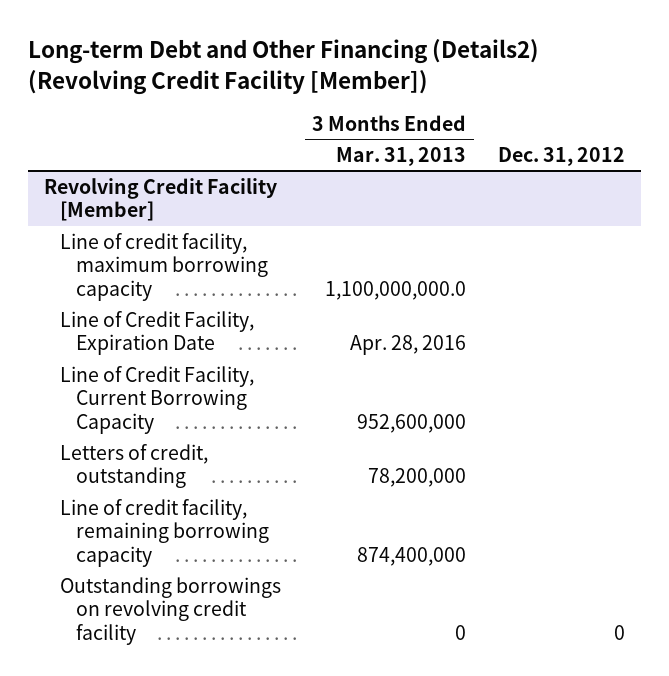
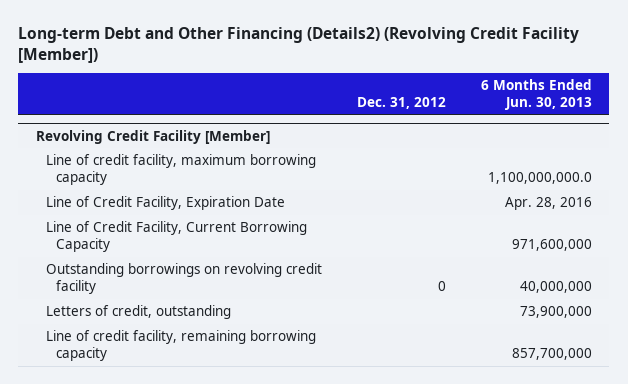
- | 3 Months Ended Mar. 31, 2013 | Dec. 31, 2012
+ | Dec. 31, 2012 | 6 Months Ended Jun. 30, 2013
@ Revolving Credit Facility [Member]
moved up: Outstanding borrowings on revolving credit facility | 0 | 40,000,000

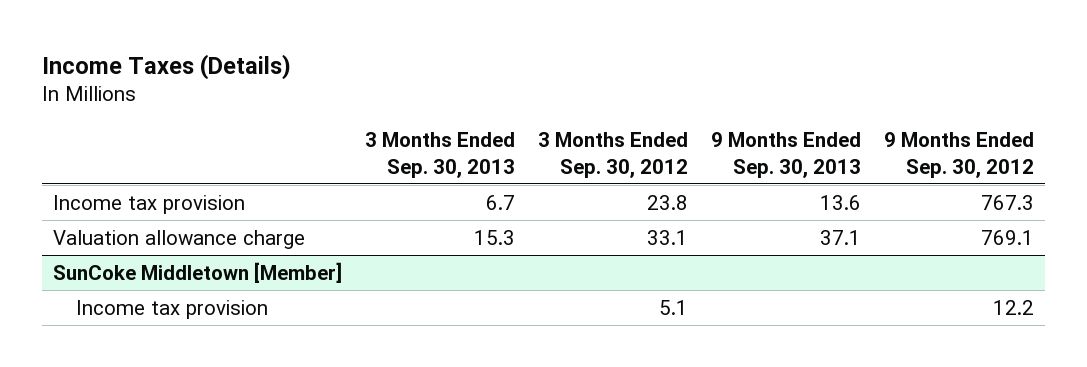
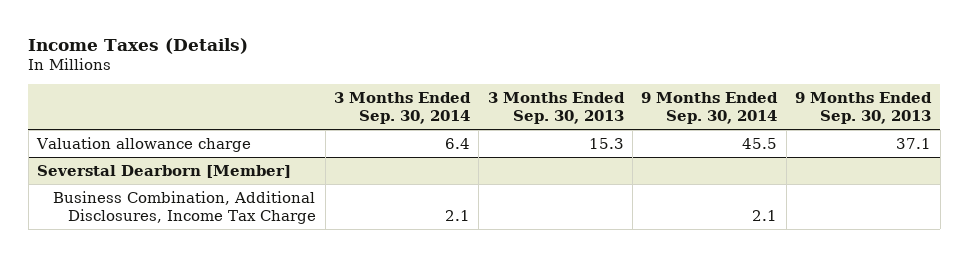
- | 3 Months Ended Sep. 30, 2013 | 3 Months Ended Sep. 30, 2012 | 9 Months Ended Sep. 30, 2013 | 9 Months Ended Sep. 30, 2012
+ | 3 Months Ended Sep. 30, 2014 | 3 Months Ended Sep. 30, 2013 | 9 Months Ended Sep. 30, 2014 | 9 Months Ended Sep. 30, 2013
- Income tax provision | 6.7 | 23.8 | 13.6 | 767.3
- SunCoke Middletown [Member]
- Income tax provision | | 5.1 | | 12.2
+ Severstal Dearborn [Member]
+ Business Combination, Additional Disclosures, Income Tax Charge | 2.1 | | 2.1 |

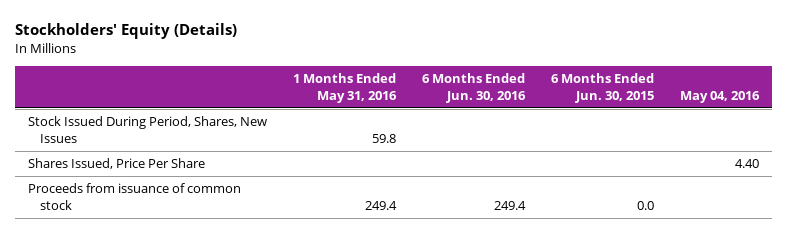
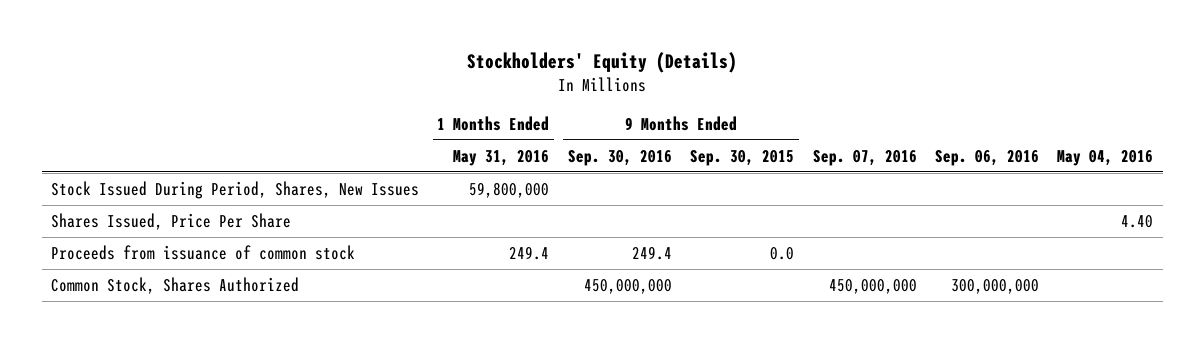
- | 1 Months Ended May 31, 2016 | 6 Months Ended Jun. 30, 2016 | 6 Months Ended Jun. 30, 2015 | May 04, 2016
+ | 1 Months Ended May 31, 2016 | 9 Months Ended Sep. 30, 2016 | 9 Months Ended Sep. 30, 2015 | Sep. 07, 2016 | Sep. 06, 2016 | May 04, 2016
- Stock Issued During Period, Shares, New Issues | 59.8 | | |
+ Stock Issued During Period, Shares, New Issues | 59,800,000 | | | | |
+ Common Stock, Shares Authorized | | 450,000,000 | | 450,000,000 | 300,000,000 |

